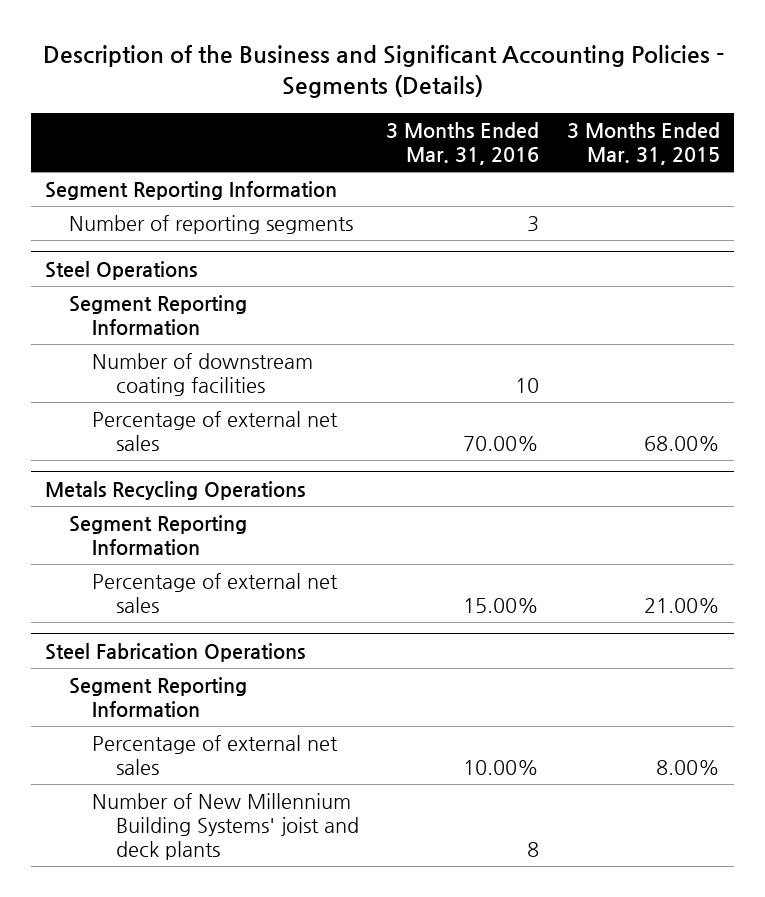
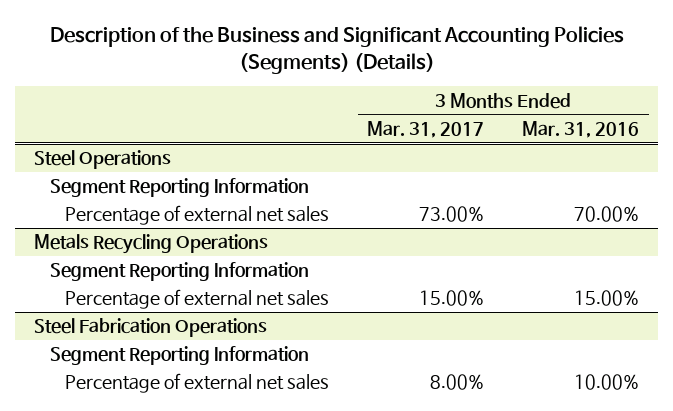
- Description of the Business and Significant Accounting Policies - Segments (Details)
+ Description of the Business and Significant Accounting Policies (Segments) (Details)
- | 3 Months Ended Mar. 31, 2016 | 3 Months Ended Mar. 31, 2015
+ | 3 Months Ended Mar. 31, 2017 | 3 Months Ended Mar. 31, 2016
- Segment Reporting Information
- Number of reporting segments | 3 |
@ Steel Operations
- Number of downstream coating facilities | 10 |
@ Steel Fabrication Operations
- Number of New Millennium Building Systems' joist and deck plants | 8 |

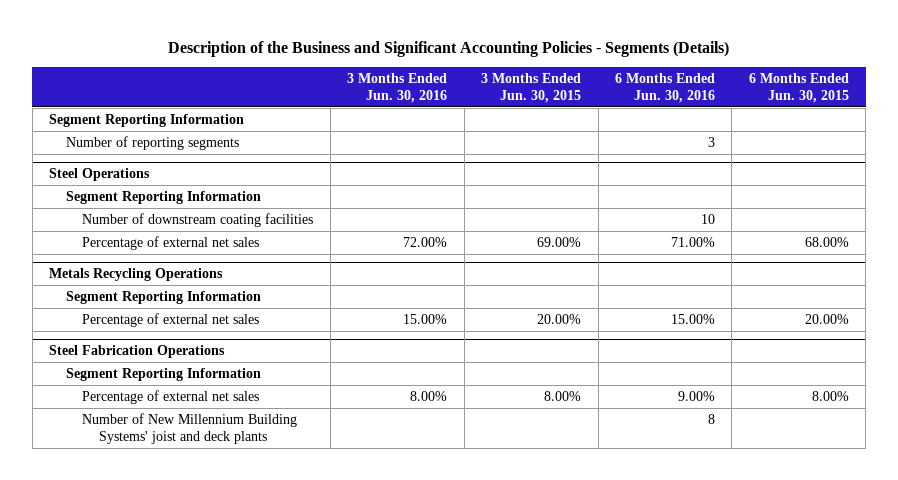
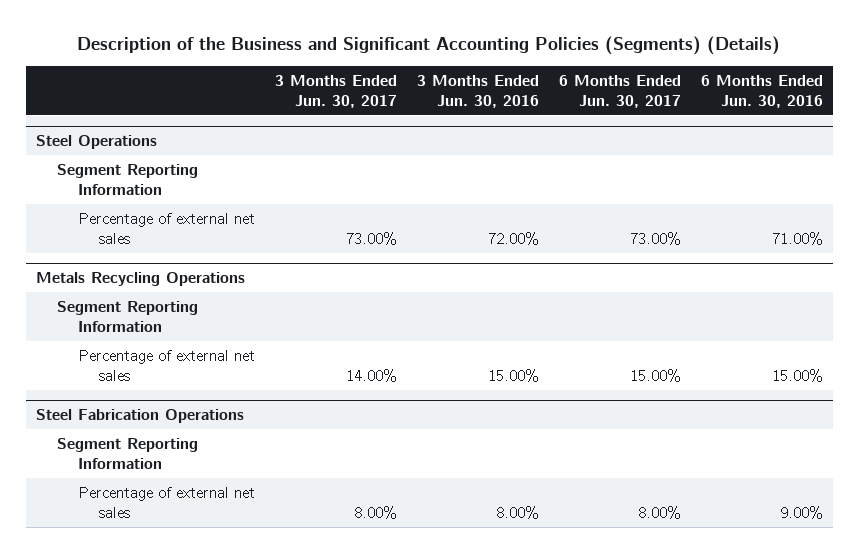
- Description of the Business and Significant Accounting Policies - Segments (Details)
+ Description of the Business and Significant Accounting Policies (Segments) (Details)
- | 3 Months Ended Jun. 30, 2016 | 3 Months Ended Jun. 30, 2015 | 6 Months Ended Jun. 30, 2016 | 6 Months Ended Jun. 30, 2015
+ | 3 Months Ended Jun. 30, 2017 | 3 Months Ended Jun. 30, 2016 | 6 Months Ended Jun. 30, 2017 | 6 Months Ended Jun. 30, 2016
- Segment Reporting Information
- Number of reporting segments | | | 3 |
@ Steel Operations
- Number of downstream coating facilities | | | 10 |
@ Steel Fabrication Operations
- Number of New Millennium Building Systems' joist and deck plants | | | 8 |

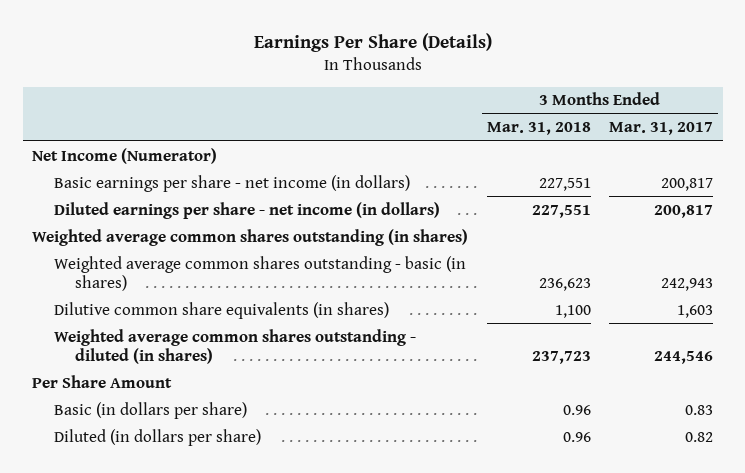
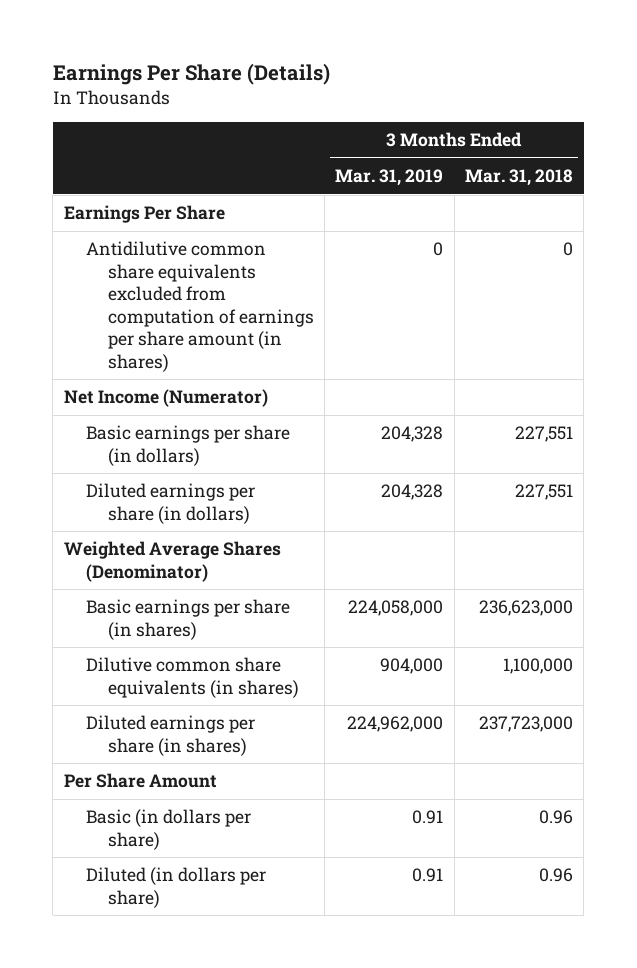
- | 3 Months Ended Mar. 31, 2018 | 3 Months Ended Mar. 31, 2017
+ | 3 Months Ended Mar. 31, 2019 | 3 Months Ended Mar. 31, 2018
+ Earnings Per Share
+ Antidilutive common share equivalents excluded from computation of earnings per share amount (in shares) | 0 | 0
- Basic earnings per share - net income (in dollars) | 227,551 | 200,817
- Diluted earnings per share - net income (in dollars) | 227,551 | 200,817
- Weighted average common shares outstanding (in shares)
- Weighted average common shares outstanding - basic (in shares) | 236,623 | 242,943
- Dilutive common share equivalents (in shares) | 1,100 | 1,603
- Weighted average common shares outstanding - diluted (in shares) | 237,723 | 244,546
+ Basic earnings per share (in dollars) | 204,328 | 227,551
+ Diluted earnings per share (in dollars) | 204,328 | 227,551
+ Weighted Average Shares (Denominator)
+ Basic earnings per share (in shares) | 224,058,000 | 236,623,000
+ Dilutive common share equivalents (in shares) | 904,000 | 1,100,000
+ Diluted earnings per share (in shares) | 224,962,000 | 237,723,000

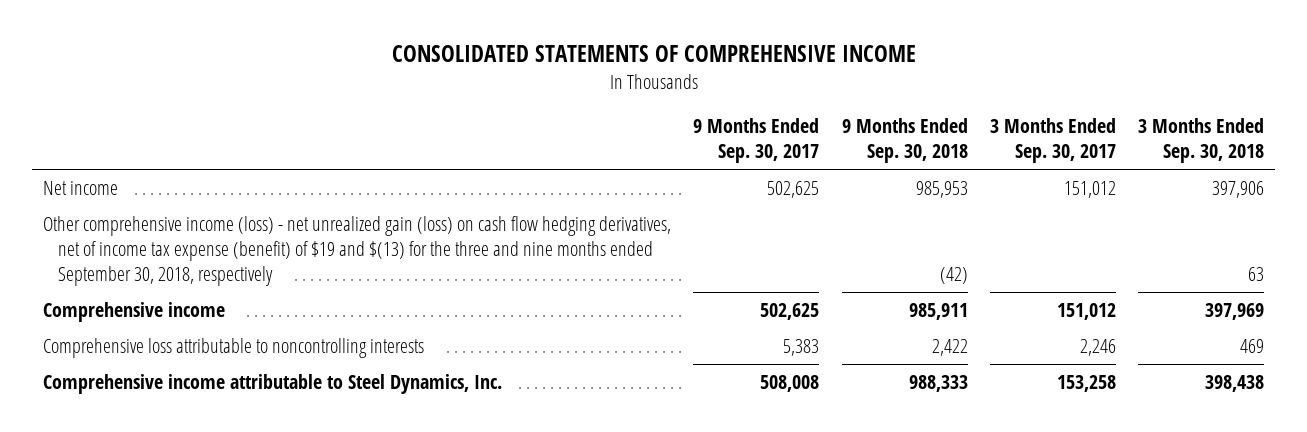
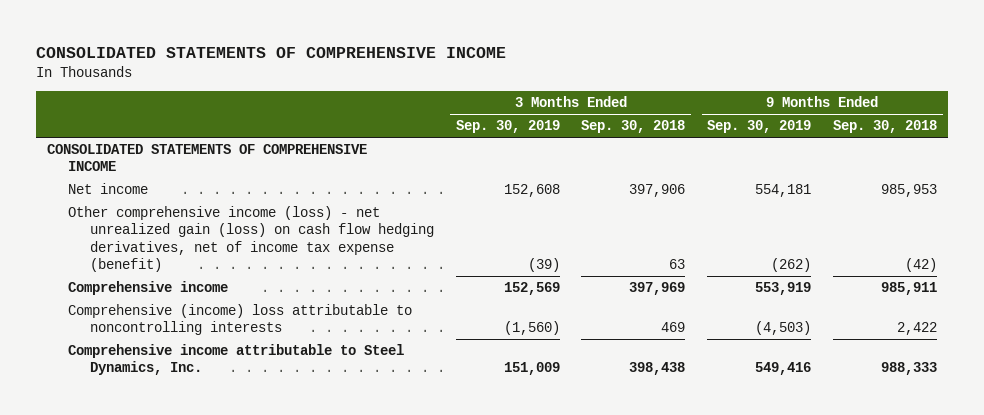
- | 9 Months Ended Sep. 30, 2017 | 9 Months Ended Sep. 30, 2018 | 3 Months Ended Sep. 30, 2017 | 3 Months Ended Sep. 30, 2018
+ | 3 Months Ended Sep. 30, 2019 | 3 Months Ended Sep. 30, 2018 | 9 Months Ended Sep. 30, 2019 | 9 Months Ended Sep. 30, 2018
+ CONSOLIDATED STATEMENTS OF COMPREHENSIVE INCOME
- Other comprehensive income (loss) - net unrealized gain (loss) on cash flow hedging derivatives, net of income tax expense (benefit) of $19 and $(13) for the three and nine months ended September 30, 2018, respectively | | (42) | | 63
+ Other comprehensive income (loss) - net unrealized gain (loss) on cash flow hedging derivatives, net of income tax expense (benefit) | (39) | 63 | (262) | (42)
- Comprehensive loss attributable to noncontrolling interests | 5,383 | 2,422 | 2,246 | 469
+ Comprehensive (income) loss attributable to noncontrolling interests | (1,560) | 469 | (4,503) | 2,422

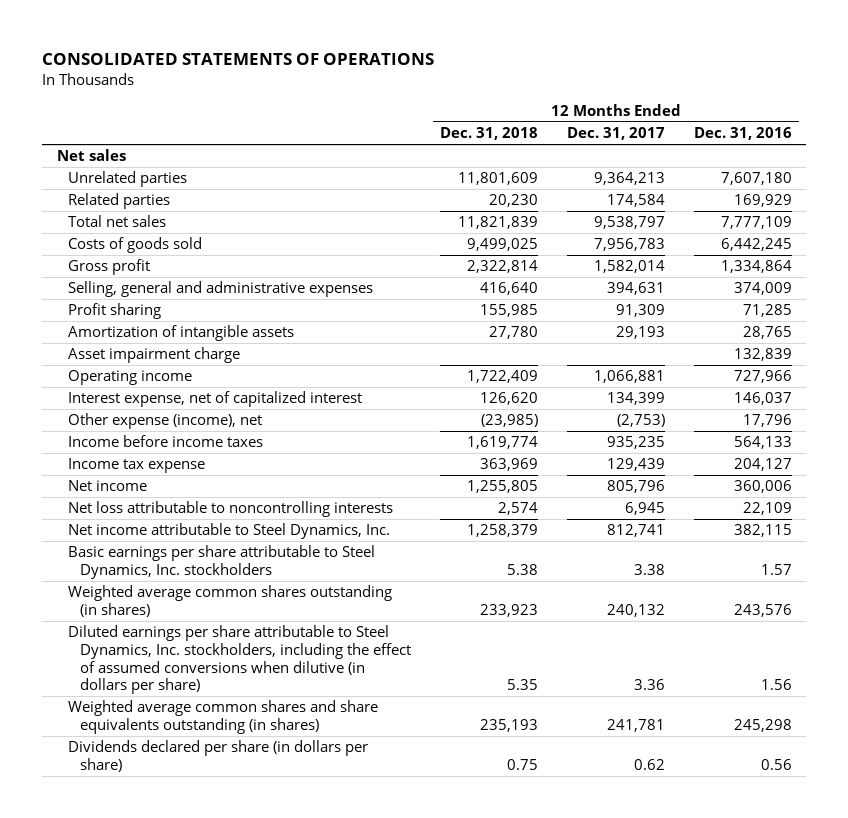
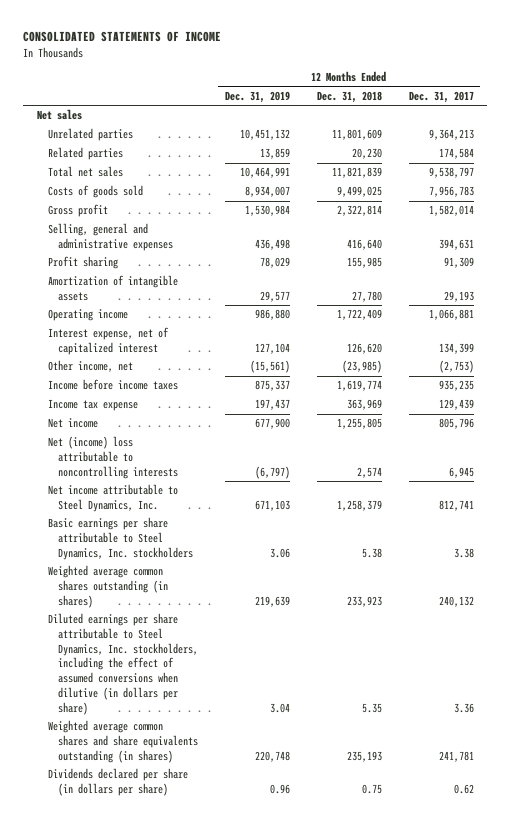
- CONSOLIDATED STATEMENTS OF OPERATIONS
+ CONSOLIDATED STATEMENTS OF INCOME
- | 12 Months Ended Dec. 31, 2018 | 12 Months Ended Dec. 31, 2017 | 12 Months Ended Dec. 31, 2016
+ | 12 Months Ended Dec. 31, 2019 | 12 Months Ended Dec. 31, 2018 | 12 Months Ended Dec. 31, 2017
- Asset impairment charge | | | 132,839
- Other expense (income), net | (23,985) | (2,753) | 17,796
+ Other income, net | (15,561) | (23,985) | (2,753)
- Net loss attributable to noncontrolling interests | 2,574 | 6,945 | 22,109
+ Net (income) loss attributable to noncontrolling interests | (6,797) | 2,574 | 6,945

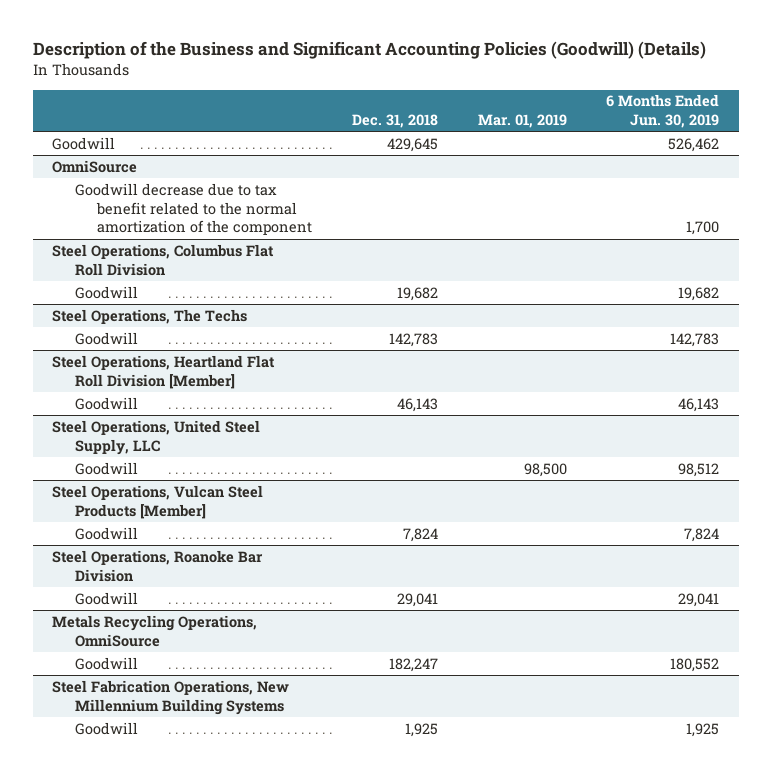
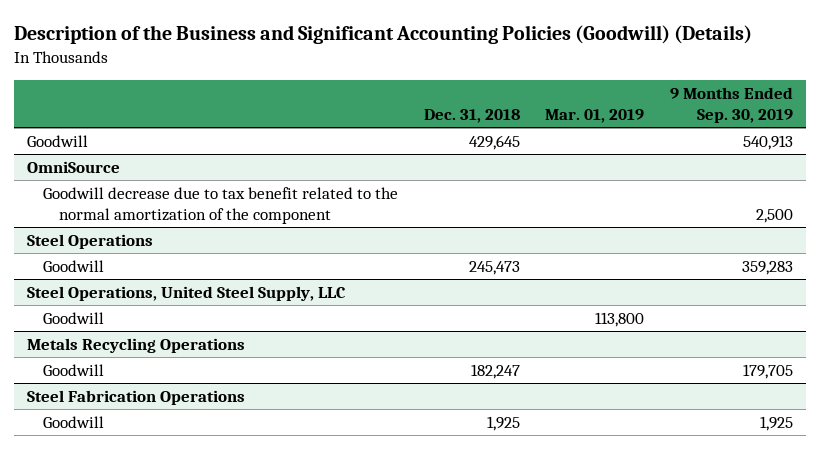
- | Dec. 31, 2018 | Mar. 01, 2019 | 6 Months Ended Jun. 30, 2019
+ | Dec. 31, 2018 | Mar. 01, 2019 | 9 Months Ended Sep. 30, 2019
- Steel Operations, Columbus Flat Roll Division
- Goodwill | 19,682 | | 19,682
- Steel Operations, The Techs
- Goodwill | 142,783 | | 142,783
- Steel Operations, Heartland Flat Roll Division [Member]
- Goodwill | 46,143 | | 46,143
+ Steel Operations
+ Goodwill | 245,473 | | 359,283
@ Steel Operations, United Steel Supply, LLC
- Goodwill | | 98,500 | 98,512
- Steel Operations, Vulcan Steel Products [Member]
- Goodwill | 7,824 | | 7,824
- Steel Operations, Roanoke Bar Division
- Goodwill | 29,041 | | 29,041
- Metals Recycling Operations, OmniSource
@ Steel Operations, United Steel Supply, LLC
+ Goodwill | | 113,800 |
+ Metals Recycling Operations
- Steel Fabrication Operations, New Millennium Building Systems
+ Steel Fabrication Operations

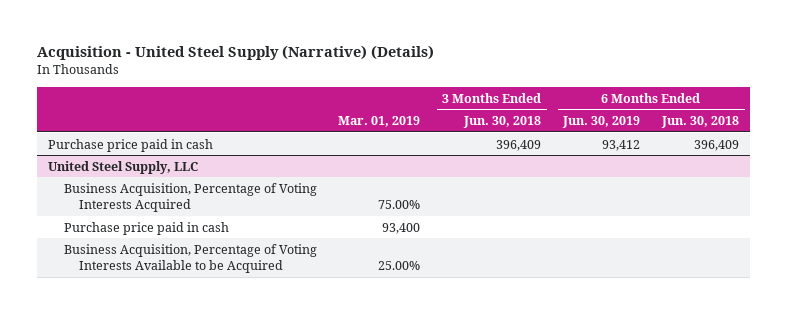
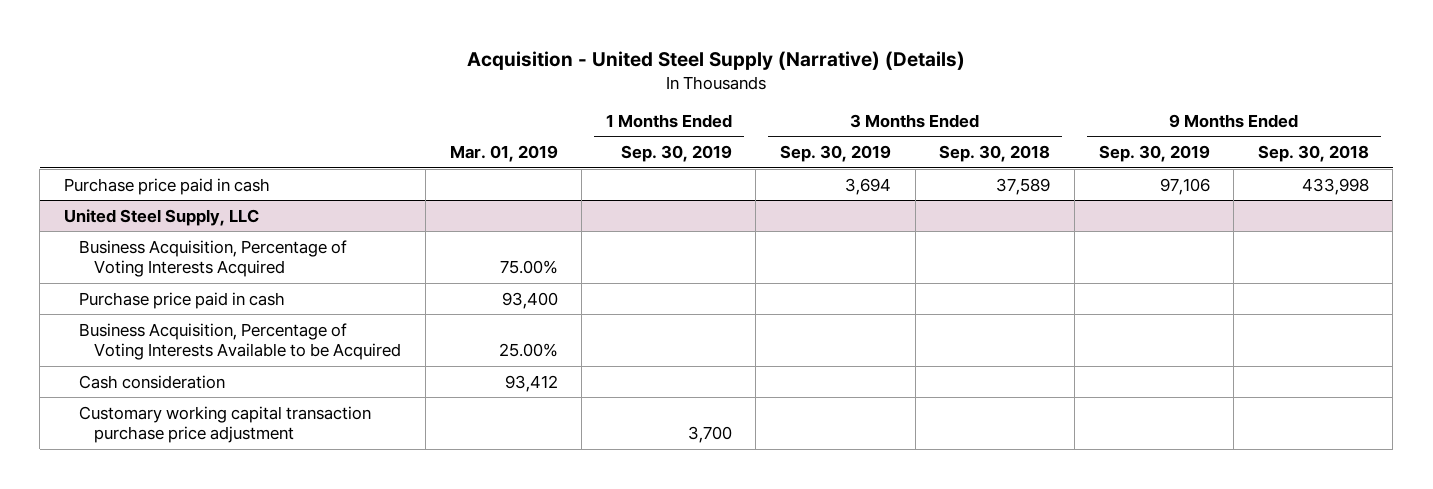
- | Mar. 01, 2019 | 3 Months Ended Jun. 30, 2018 | 6 Months Ended Jun. 30, 2019 | 6 Months Ended Jun. 30, 2018
+ | Mar. 01, 2019 | 1 Months Ended Sep. 30, 2019 | 3 Months Ended Sep. 30, 2019 | 3 Months Ended Sep. 30, 2018 | 9 Months Ended Sep. 30, 2019 | 9 Months Ended Sep. 30, 2018
@ United Steel Supply, LLC
+ Cash consideration | 93,412 | | | | |
+ Customary working capital transaction purchase price adjustment | | 3,700 | | | |

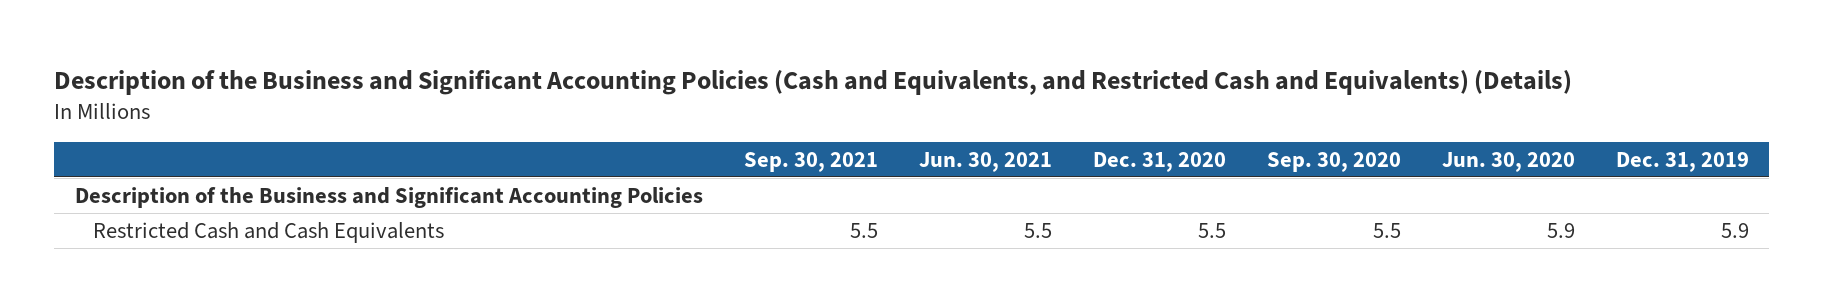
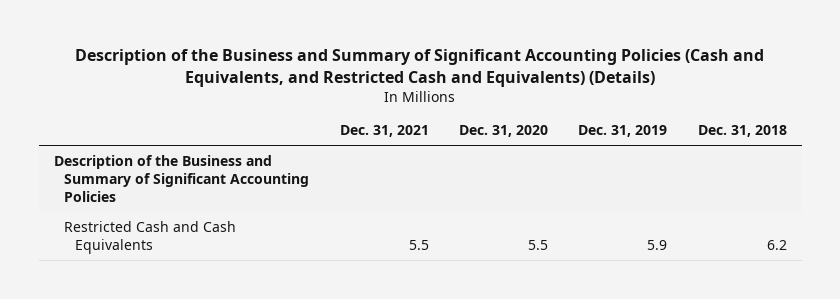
- Description of the Business and Significant Accounting Policies (Cash and Equivalents, and Restricted Cash and Equivalents) (Details)
+ Description of the Business and Summary of Significant Accounting Policies (Cash and Equivalents, and Restricted Cash and Equivalents) (Details)
- | Sep. 30, 2021 | Jun. 30, 2021 | Dec. 31, 2020 | Sep. 30, 2020 | Jun. 30, 2020 | Dec. 31, 2019
+ | Dec. 31, 2021 | Dec. 31, 2020 | Dec. 31, 2019 | Dec. 31, 2018
- Description of the Business and Significant Accounting Policies
+ Description of the Business and Summary of Significant Accounting Policies

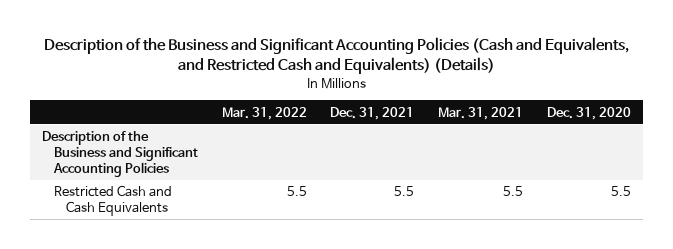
- Description of the Business and Summary of Significant Accounting Policies (Cash and Equivalents, and Restricted Cash and Equivalents) (Details)
+ Description of the Business and Significant Accounting Policies (Cash and Equivalents, and Restricted Cash and Equivalents) (Details)
- | Dec. 31, 2021 | Dec. 31, 2020 | Dec. 31, 2019 | Dec. 31, 2018
+ | Mar. 31, 2022 | Dec. 31, 2021 | Mar. 31, 2021 | Dec. 31, 2020
- Description of the Business and Summary of Significant Accounting Policies
+ Description of the Business and Significant Accounting Policies

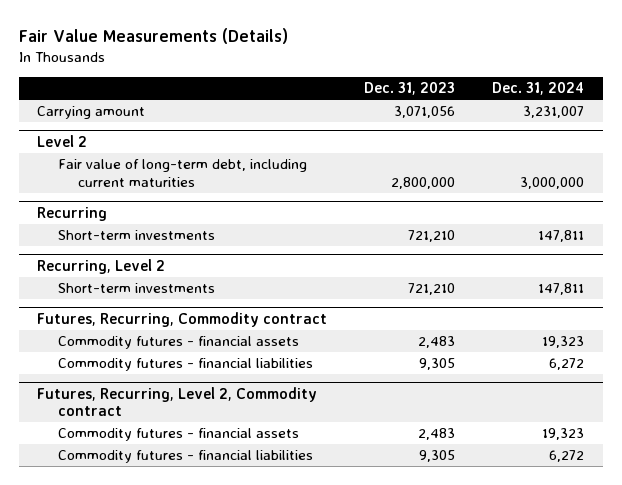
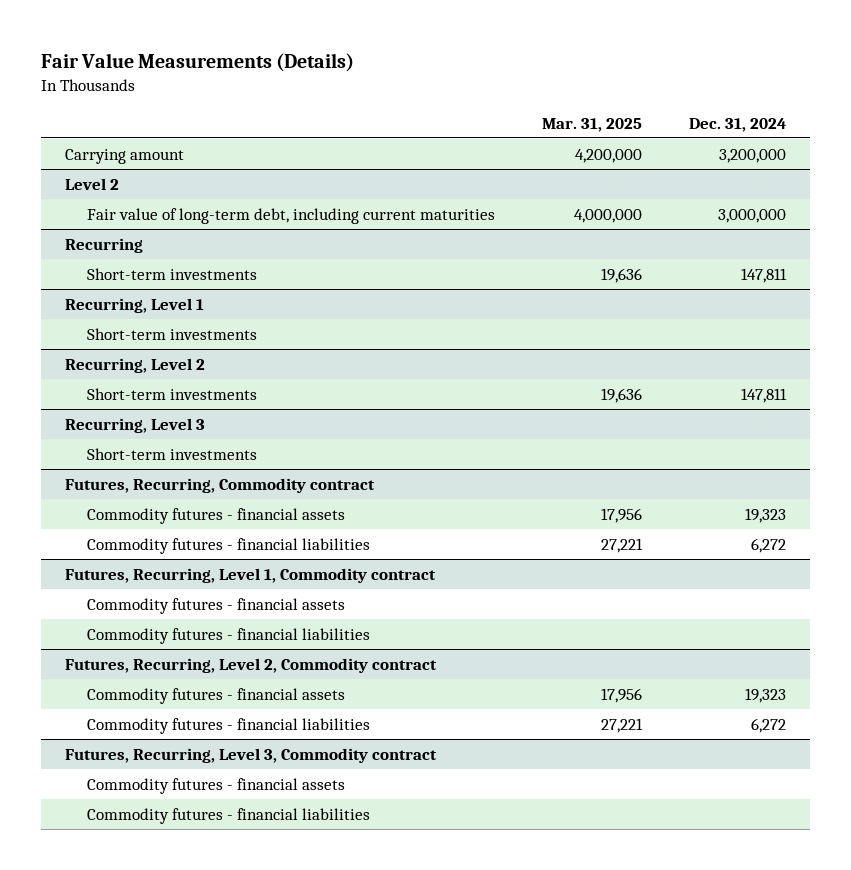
- | Dec. 31, 2023 | Dec. 31, 2024
+ | Mar. 31, 2025 | Dec. 31, 2024
- Carrying amount | 3,071,056 | 3,231,007
+ Carrying amount | 4,200,000 | 3,200,000
+ Recurring, Level 1
+ Short-term investments
+ Recurring, Level 3
+ Short-term investments
+ Futures, Recurring, Level 1, Commodity contract
+ Commodity futures - financial assets
+ Commodity futures - financial liabilities
+ Futures, Recurring, Level 3, Commodity contract
+ Commodity futures - financial assets
+ Commodity futures - financial liabilities

